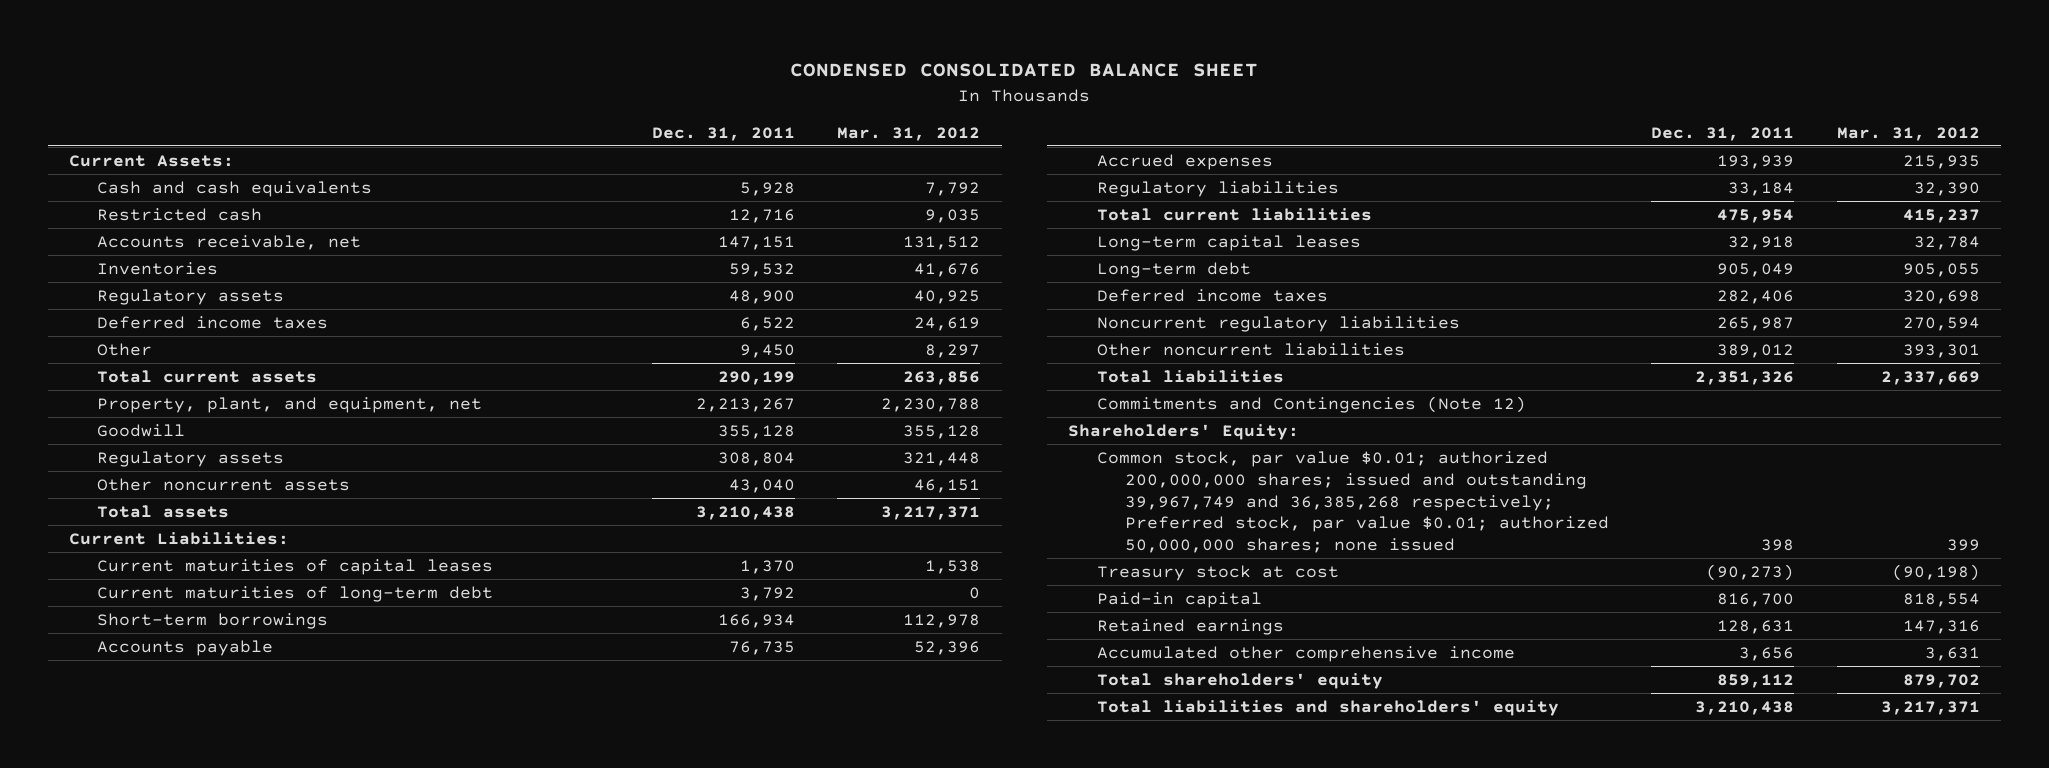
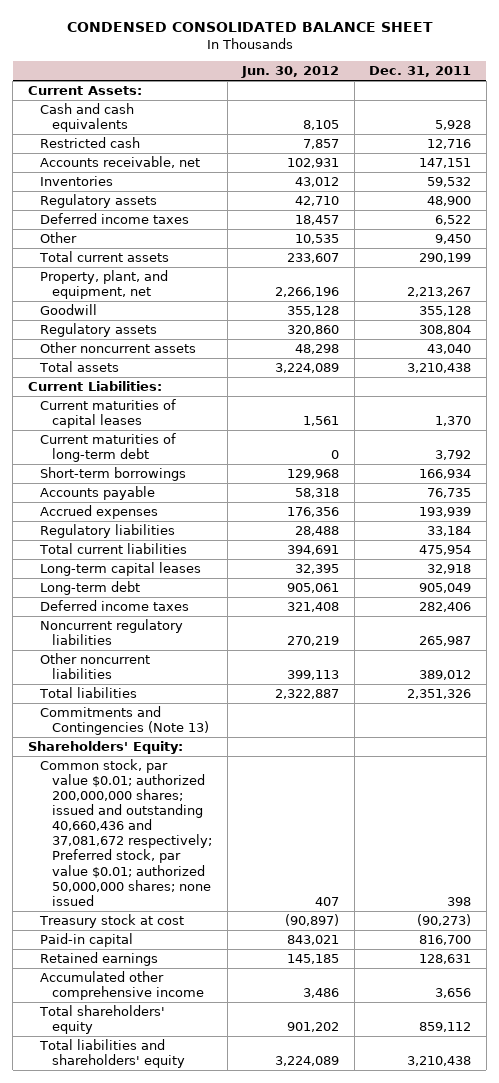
- | Dec. 31, 2011 | Mar. 31, 2012
+ | Jun. 30, 2012 | Dec. 31, 2011
- Commitments and Contingencies (Note 12)
+ Commitments and Contingencies (Note 13)
- Common stock, par value $0.01; authorized 200,000,000 shares; issued and outstanding 39,967,749 and 36,385,268 respectively; Preferred stock, par value $0.01; authorized 50,000,000 shares; none issued | 398 | 399
+ Common stock, par value $0.01; authorized 200,000,000 shares; issued and outstanding 40,660,436 and 37,081,672 respectively; Preferred stock, par value $0.01; authorized 50,000,000 shares; none issued | 407 | 398

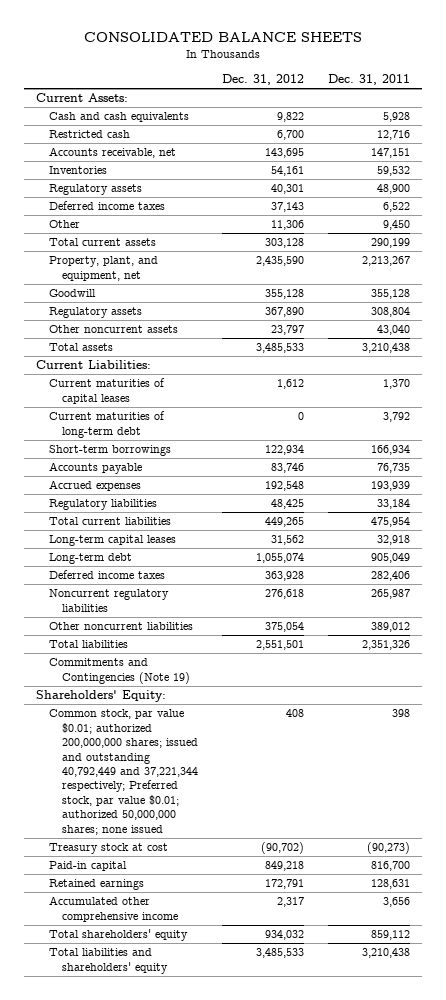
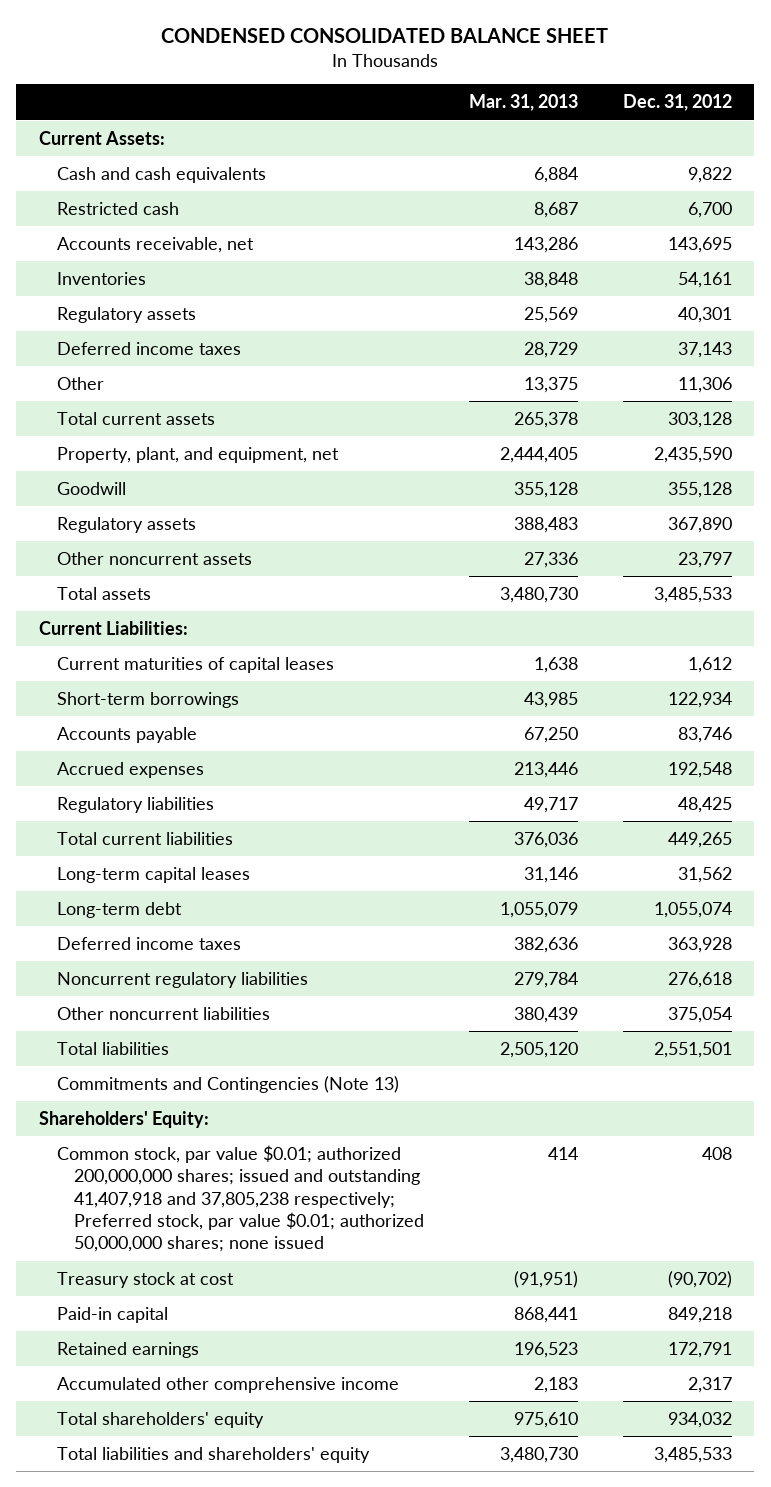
- CONSOLIDATED BALANCE SHEETS
+ CONDENSED CONSOLIDATED BALANCE SHEET
- | Dec. 31, 2012 | Dec. 31, 2011
+ | Mar. 31, 2013 | Dec. 31, 2012
- Current maturities of long-term debt | 0 | 3,792
- Commitments and Contingencies (Note 19)
+ Commitments and Contingencies (Note 13)
- Common stock, par value $0.01; authorized 200,000,000 shares; issued and outstanding 40,792,449 and 37,221,344 respectively; Preferred stock, par value $0.01; authorized 50,000,000 shares; none issued | 408 | 398
+ Common stock, par value $0.01; authorized 200,000,000 shares; issued and outstanding 41,407,918 and 37,805,238 respectively; Preferred stock, par value $0.01; authorized 50,000,000 shares; none issued | 414 | 408

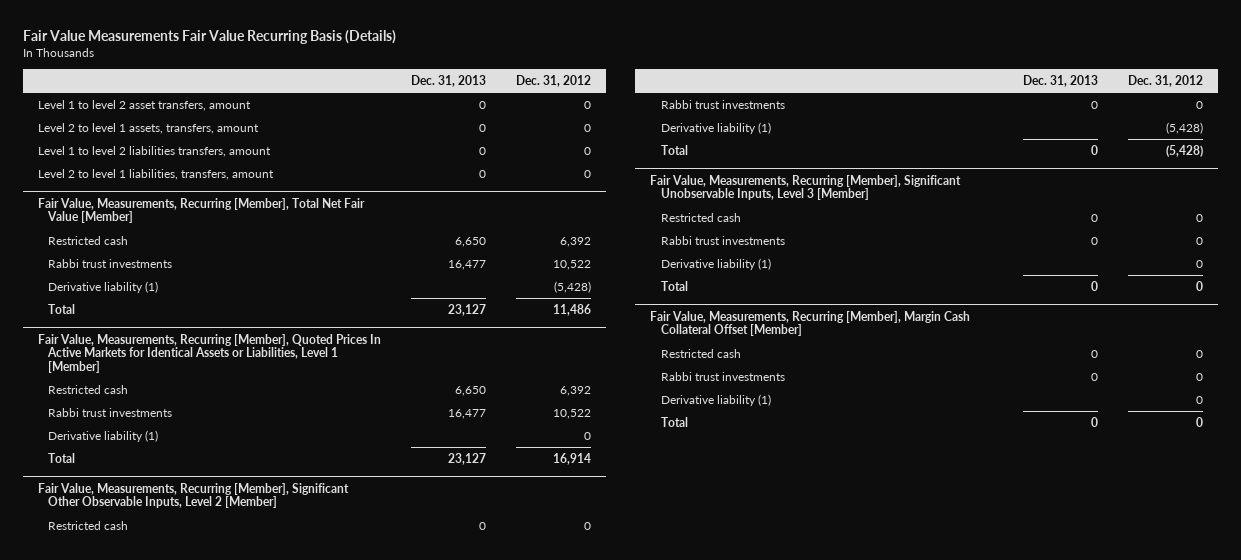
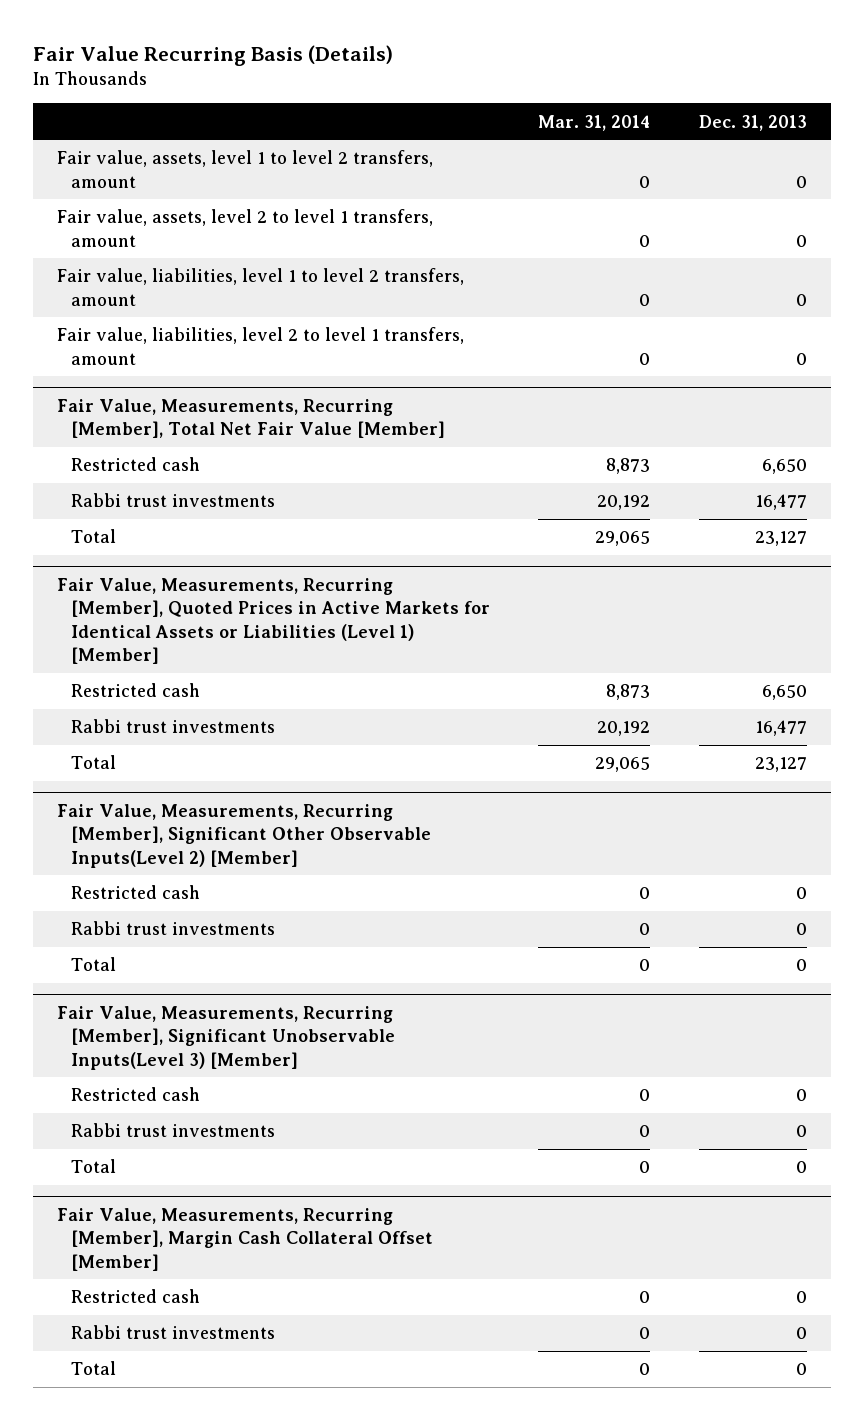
- Fair Value Measurements Fair Value Recurring Basis (Details)
+ Fair Value Recurring Basis (Details)
- | Dec. 31, 2013 | Dec. 31, 2012
+ | Mar. 31, 2014 | Dec. 31, 2013
- Level 1 to level 2 asset transfers, amount | 0 | 0
- Level 2 to level 1 assets, transfers, amount | 0 | 0
- Level 1 to level 2 liabilities transfers, amount | 0 | 0
- Level 2 to level 1 liabilities, transfers, amount | 0 | 0
+ Fair value, assets, level 1 to level 2 transfers, amount | 0 | 0
+ Fair value, assets, level 2 to level 1 transfers, amount | 0 | 0
+ Fair value, liabilities, level 1 to level 2 transfers, amount | 0 | 0
+ Fair value, liabilities, level 2 to level 1 transfers, amount | 0 | 0
@ Fair Value, Measurements, Recurring [Member], Total Net Fair Value [Member]
- Derivative liability (1) | | (5,428)
- Fair Value, Measurements, Recurring [Member], Quoted Prices In Active Markets for Identical Assets or Liabilities, Level 1 [Member]
+ Fair Value, Measurements, Recurring [Member], Quoted Prices in Active Markets for Identical Assets or Liabilities (Level 1) [Member]
- Derivative liability (1) | | 0
- Fair Value, Measurements, Recurring [Member], Significant Other Observable Inputs, Level 2 [Member]
+ Fair Value, Measurements, Recurring [Member], Significant Other Observable Inputs(Level 2) [Member]
- Derivative liability (1) | | (5,428)
- Fair Value, Measurements, Recurring [Member], Significant Unobservable Inputs, Level 3 [Member]
+ Fair Value, Measurements, Recurring [Member], Significant Unobservable Inputs(Level 3) [Member]
- Derivative liability (1) | | 0
@ Fair Value, Measurements, Recurring [Member], Margin Cash Collateral Offset [Member]
- Derivative liability (1) | | 0

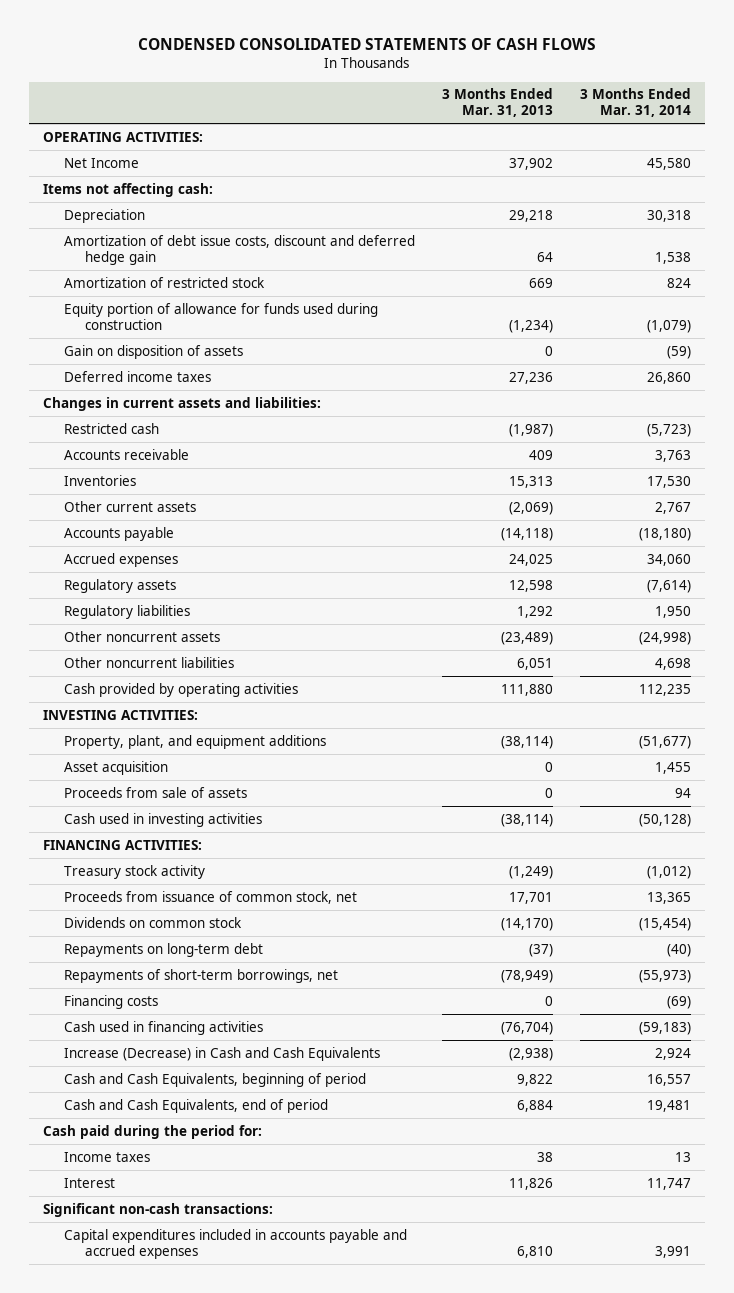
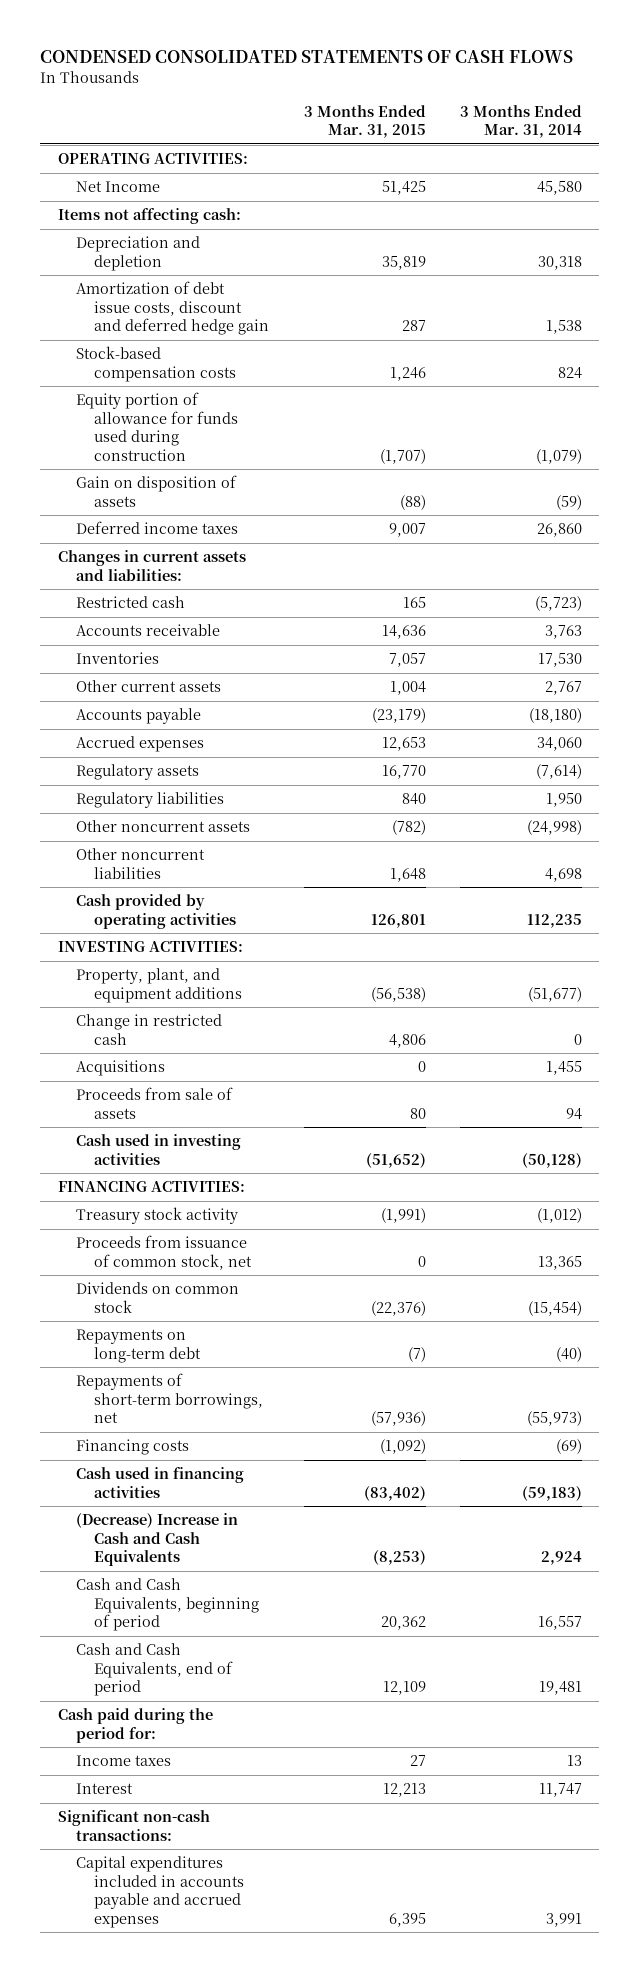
- | 3 Months Ended Mar. 31, 2013 | 3 Months Ended Mar. 31, 2014
+ | 3 Months Ended Mar. 31, 2015 | 3 Months Ended Mar. 31, 2014
- Depreciation | 29,218 | 30,318
+ Depreciation and depletion | 35,819 | 30,318
- Amortization of restricted stock | 669 | 824
+ Stock-based compensation costs | 1,246 | 824
- Asset acquisition | 0 | 1,455
+ Change in restricted cash | 4,806 | 0
+ Acquisitions | 0 | 1,455
- Increase (Decrease) in Cash and Cash Equivalents | (2,938) | 2,924
+ (Decrease) Increase in Cash and Cash Equivalents | (8,253) | 2,924

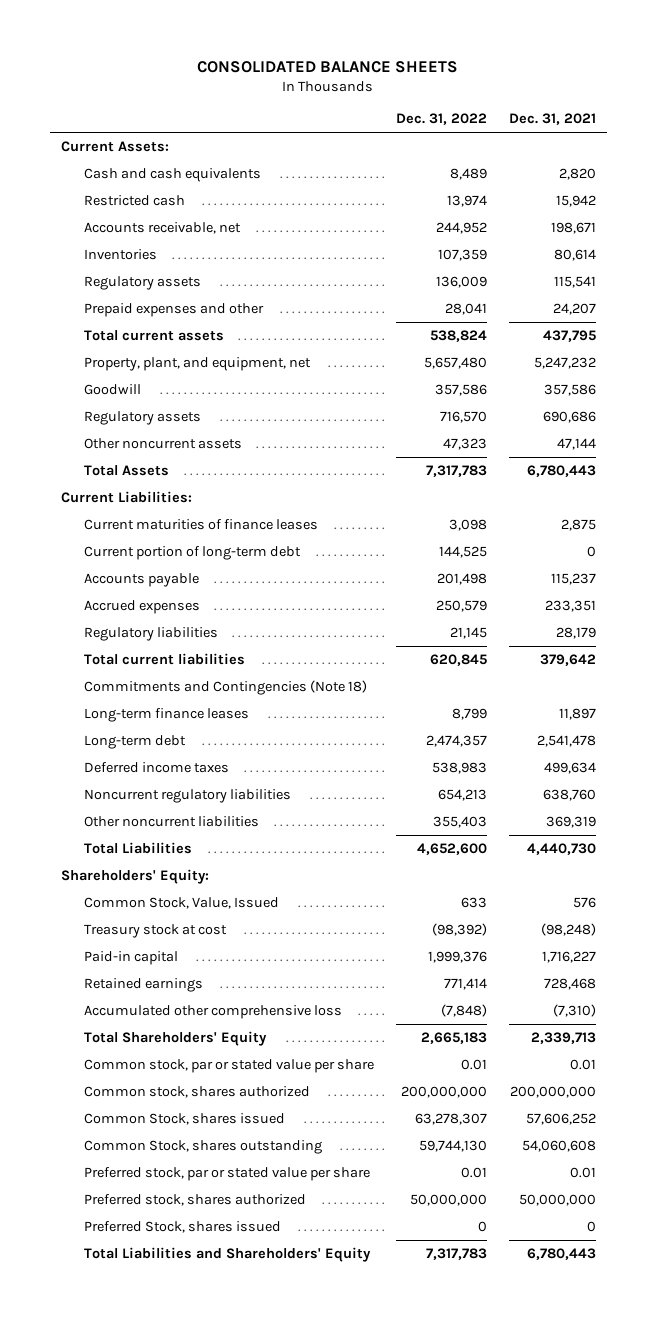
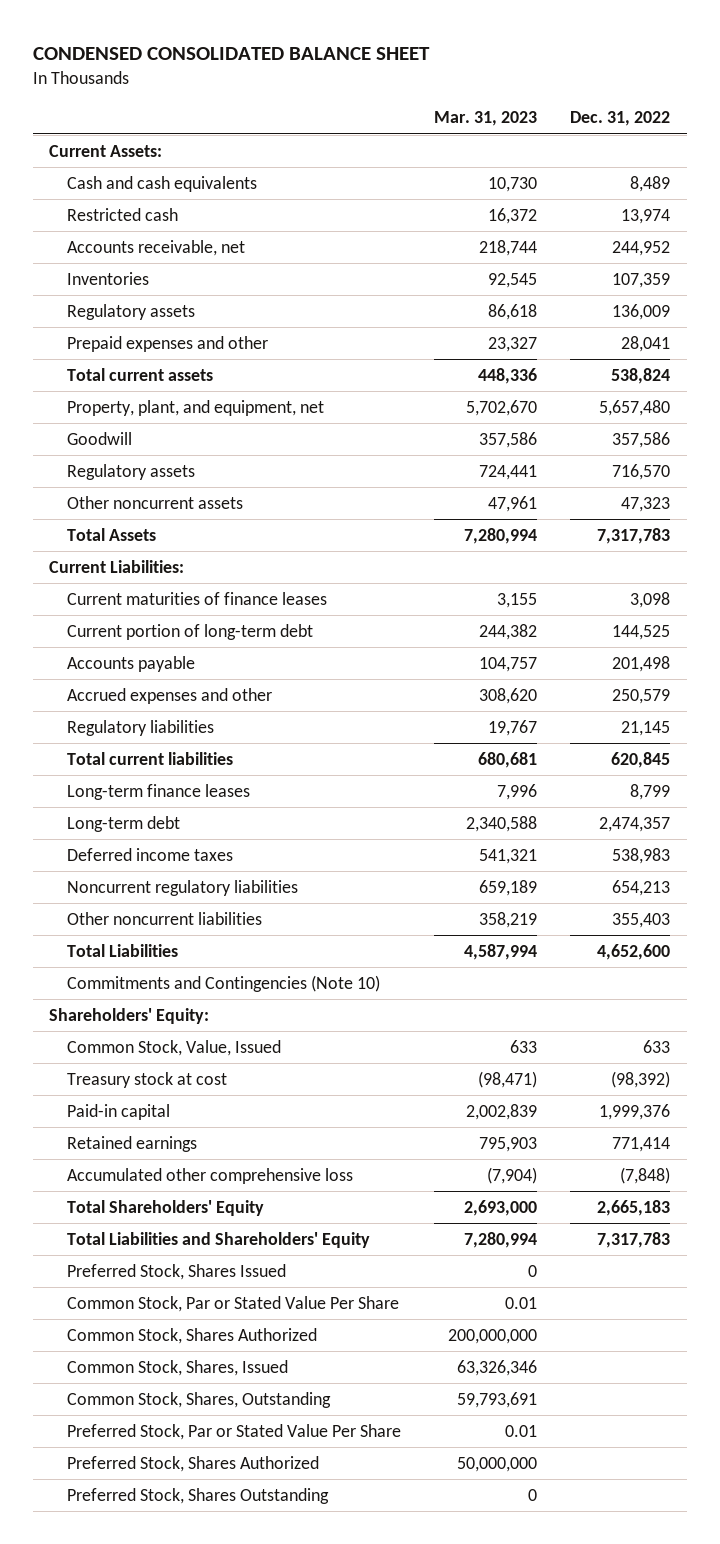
- CONSOLIDATED BALANCE SHEETS
+ CONDENSED CONSOLIDATED BALANCE SHEET
- | Dec. 31, 2022 | Dec. 31, 2021
+ | Mar. 31, 2023 | Dec. 31, 2022
- Accrued expenses | 250,579 | 233,351
+ Accrued expenses and other | 308,620 | 250,579
- Commitments and Contingencies (Note 18)
+ Commitments and Contingencies (Note 10)
- Common stock, par or stated value per share | 0.01 | 0.01
- Common stock, shares authorized | 200,000,000 | 200,000,000
- Common Stock, shares issued | 63,278,307 | 57,606,252
- Common Stock, shares outstanding | 59,744,130 | 54,060,608
- Preferred stock, par or stated value per share | 0.01 | 0.01
- Preferred stock, shares authorized | 50,000,000 | 50,000,000
- Preferred Stock, shares issued | 0 | 0
+ Preferred Stock, Shares Issued | 0 |
+ Common Stock, Par or Stated Value Per Share | 0.01 |
+ Common Stock, Shares Authorized | 200,000,000 |
+ Common Stock, Shares, Issued | 63,326,346 |
+ Common Stock, Shares, Outstanding | 59,793,691 |
+ Preferred Stock, Par or Stated Value Per Share | 0.01 |
+ Preferred Stock, Shares Authorized | 50,000,000 |
+ Preferred Stock, Shares Outstanding | 0 |

